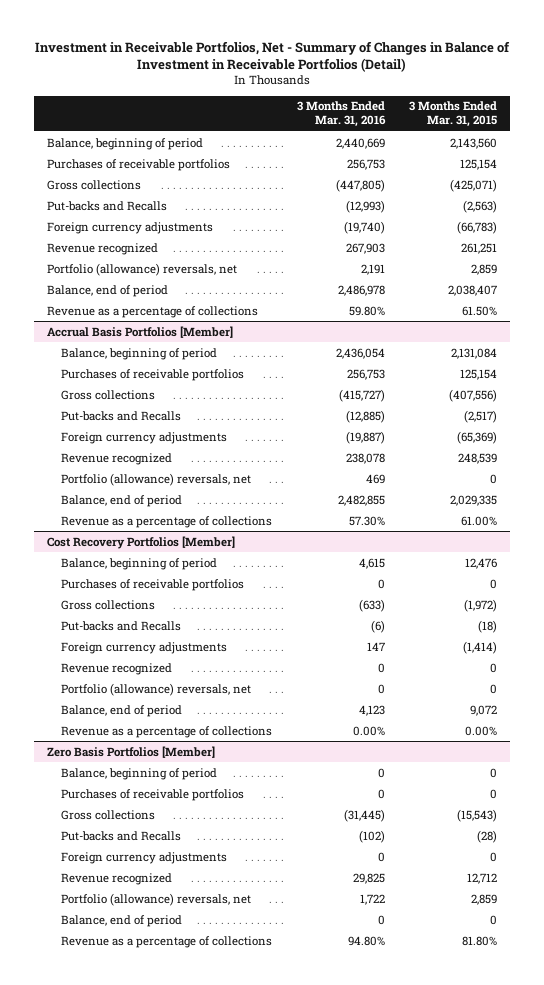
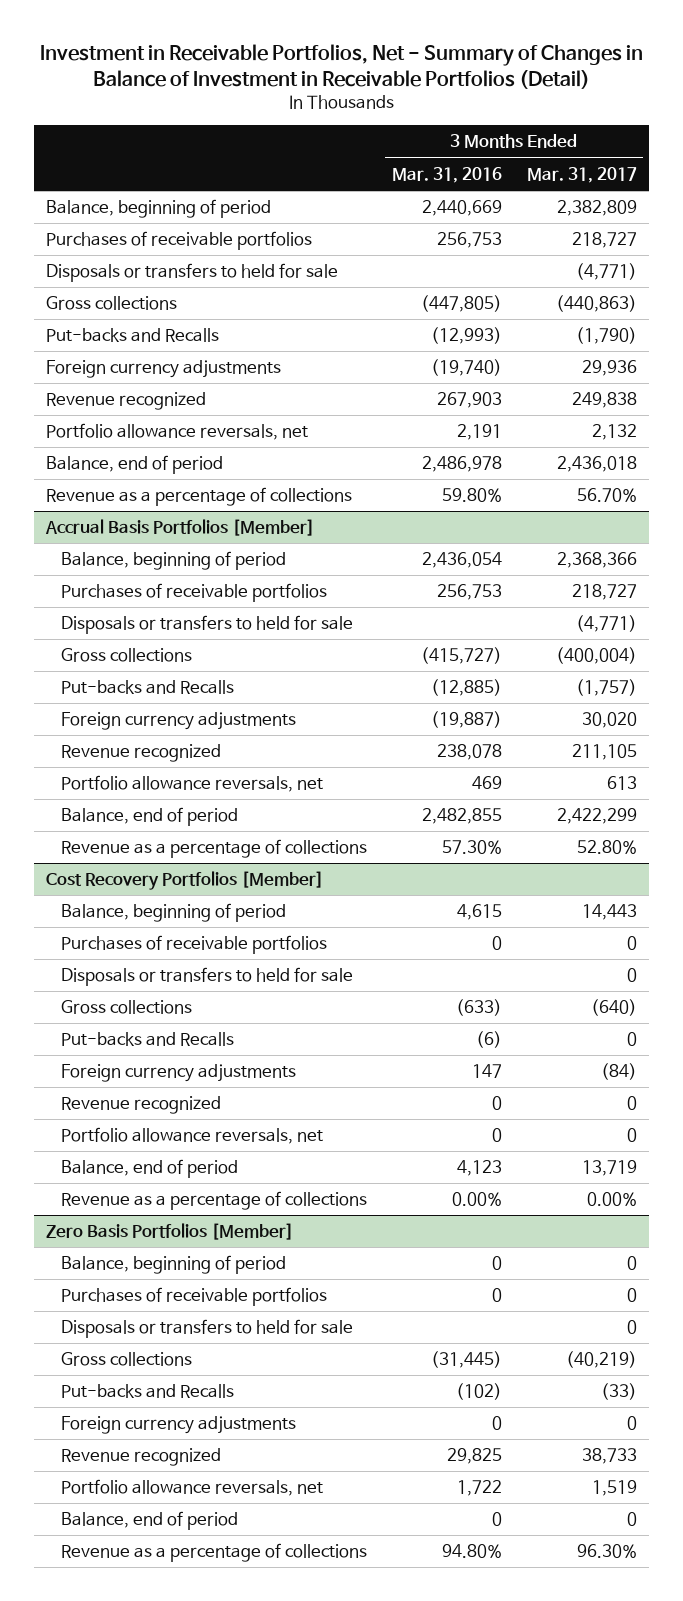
- | 3 Months Ended Mar. 31, 2016 | 3 Months Ended Mar. 31, 2015
+ | 3 Months Ended Mar. 31, 2016 | 3 Months Ended Mar. 31, 2017
+ Disposals or transfers to held for sale | | (4,771)
- Portfolio (allowance) reversals, net | 2,191 | 2,859
+ Portfolio allowance reversals, net | 2,191 | 2,132
@ Accrual Basis Portfolios [Member]
+ Disposals or transfers to held for sale | | (4,771)
- Portfolio (allowance) reversals, net | 469 | 0
+ Portfolio allowance reversals, net | 469 | 613
@ Cost Recovery Portfolios [Member]
+ Disposals or transfers to held for sale | | 0
- Portfolio (allowance) reversals, net | 0 | 0
+ Portfolio allowance reversals, net | 0 | 0
@ Zero Basis Portfolios [Member]
+ Disposals or transfers to held for sale | | 0
- Portfolio (allowance) reversals, net | 1,722 | 2,859
+ Portfolio allowance reversals, net | 1,722 | 1,519

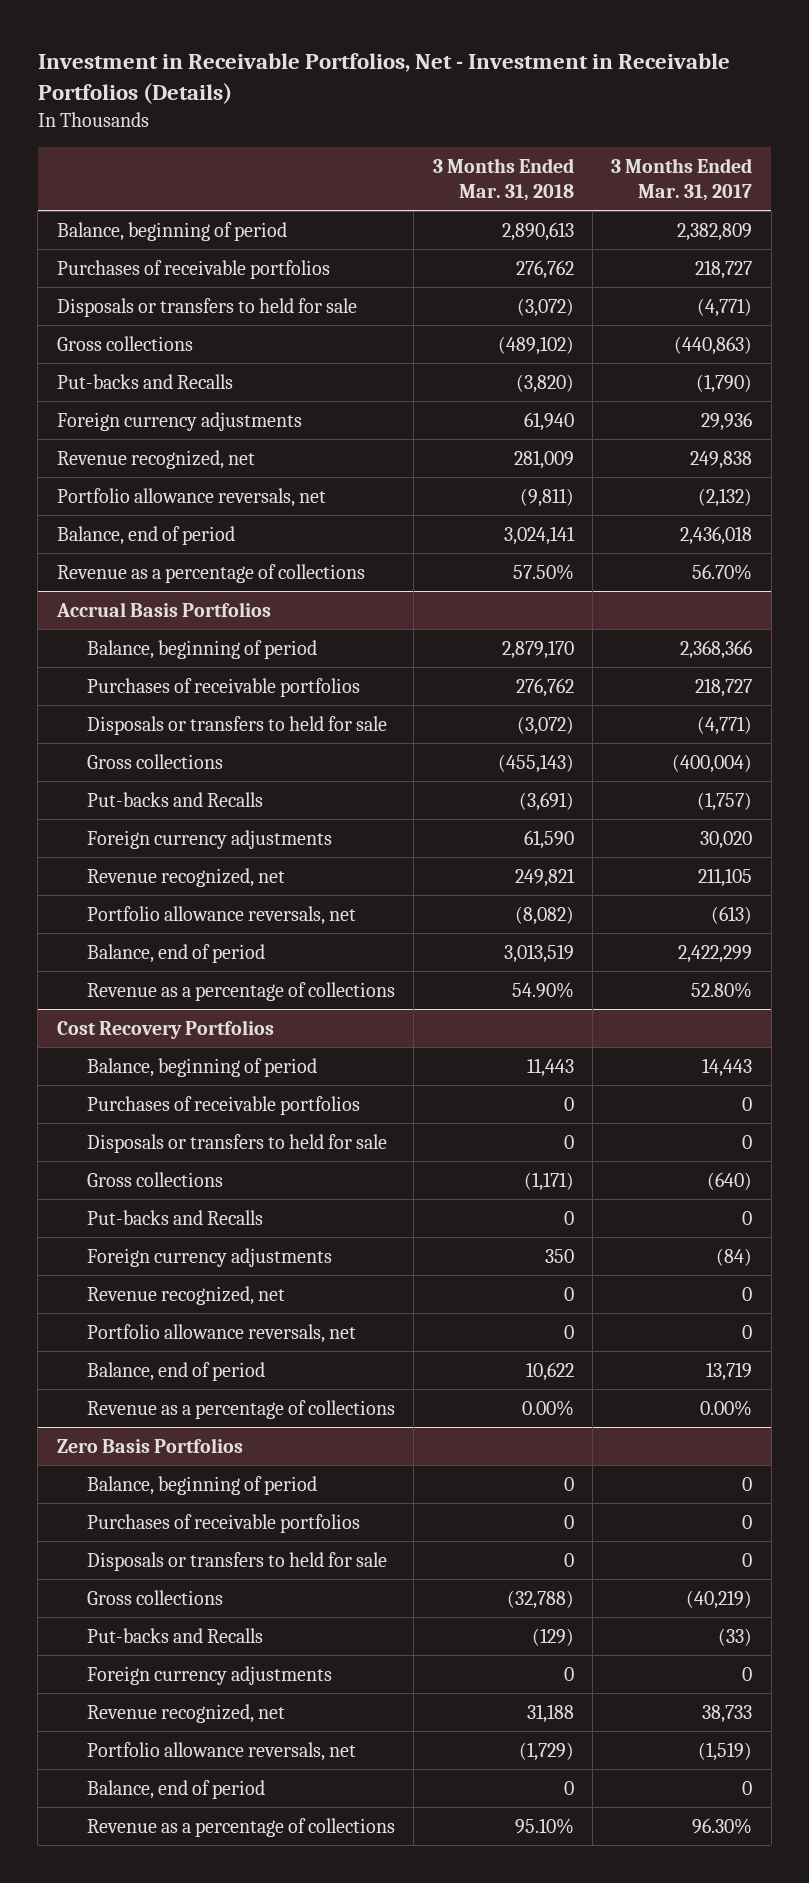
- Investment in Receivable Portfolios, Net - Summary of Changes in Balance of Investment in Receivable Portfolios (Detail)
+ Investment in Receivable Portfolios, Net - Investment in Receivable Portfolios (Details)
- | 3 Months Ended Mar. 31, 2016 | 3 Months Ended Mar. 31, 2017
+ | 3 Months Ended Mar. 31, 2018 | 3 Months Ended Mar. 31, 2017
- Revenue recognized | 267,903 | 249,838
- Portfolio allowance reversals, net | 2,191 | 2,132
+ Revenue recognized, net | 281,009 | 249,838
+ Portfolio allowance reversals, net | (9,811) | (2,132)
- Accrual Basis Portfolios [Member]
+ Accrual Basis Portfolios
- Revenue recognized | 238,078 | 211,105
- Portfolio allowance reversals, net | 469 | 613
+ Revenue recognized, net | 249,821 | 211,105
+ Portfolio allowance reversals, net | (8,082) | (613)
- Cost Recovery Portfolios [Member]
+ Cost Recovery Portfolios
- Revenue recognized | 0 | 0
+ Revenue recognized, net | 0 | 0
- Zero Basis Portfolios [Member]
+ Zero Basis Portfolios
- Revenue recognized | 29,825 | 38,733
- Portfolio allowance reversals, net | 1,722 | 1,519
+ Revenue recognized, net | 31,188 | 38,733
+ Portfolio allowance reversals, net | (1,729) | (1,519)

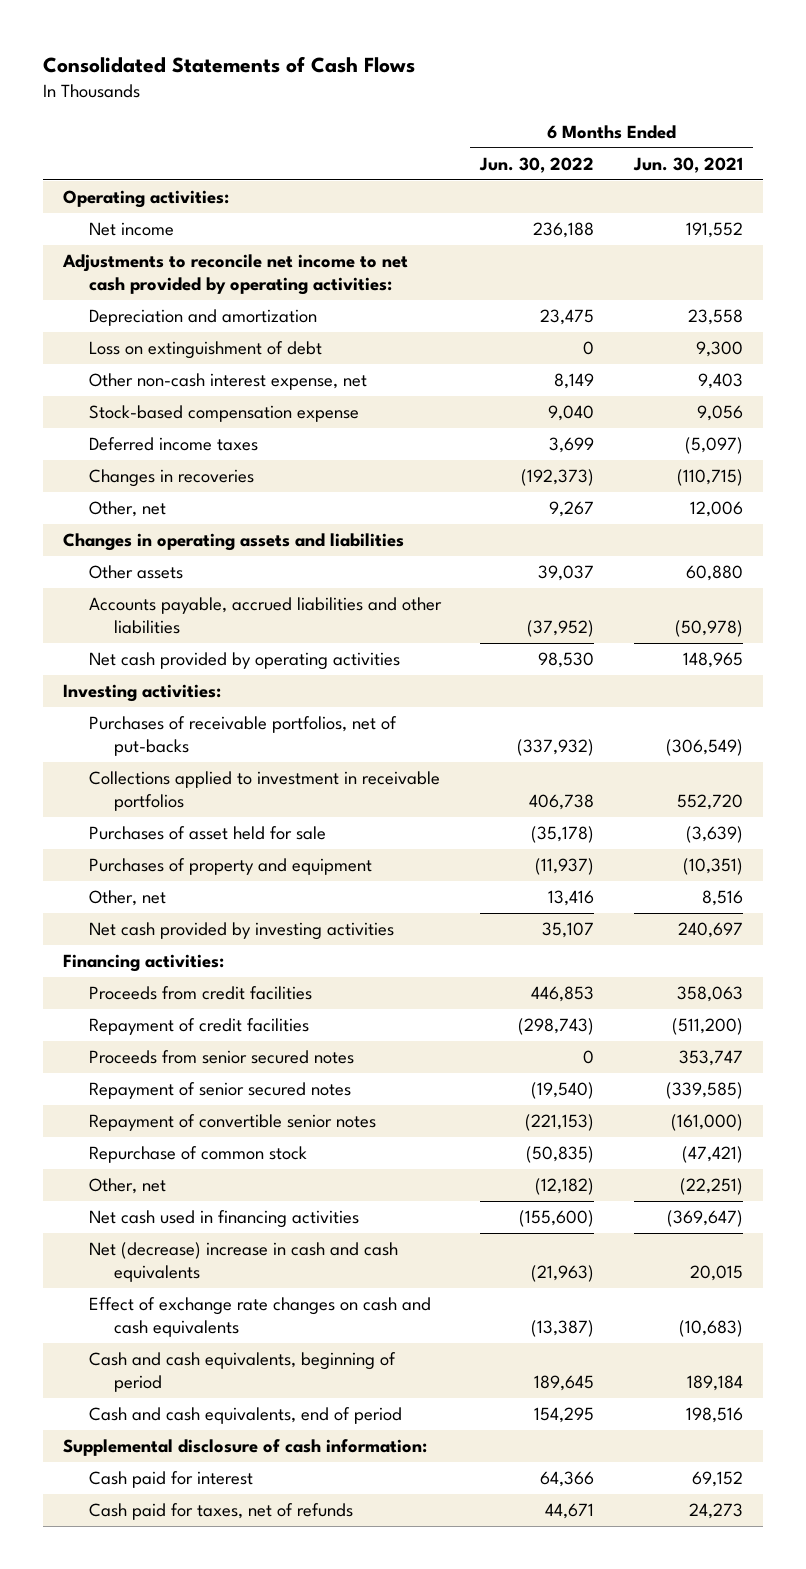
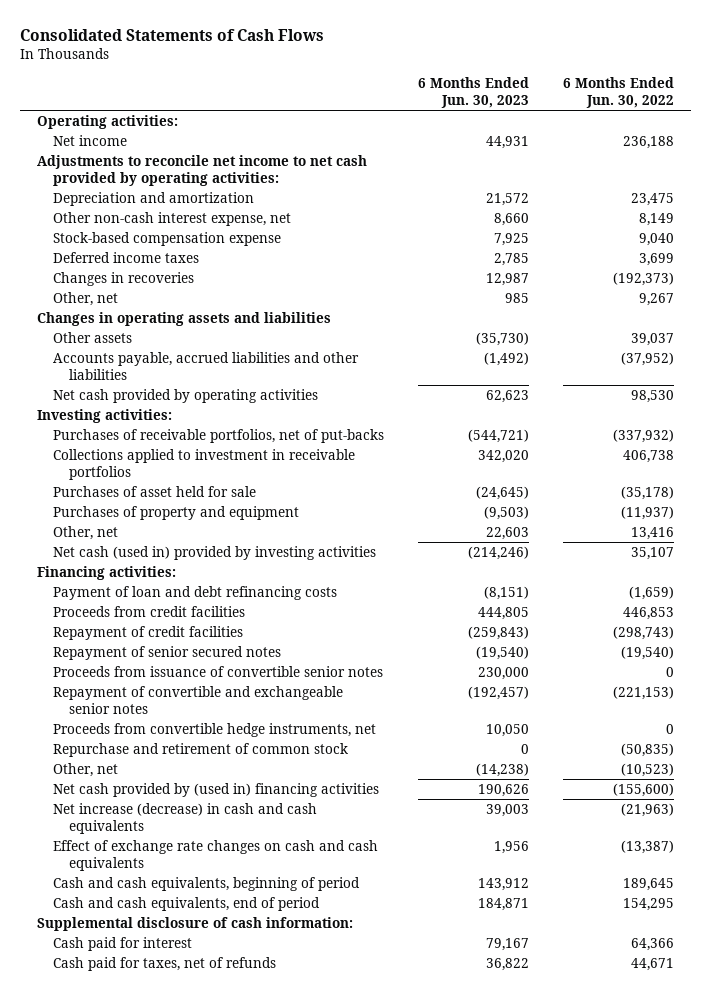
- | 6 Months Ended Jun. 30, 2022 | 6 Months Ended Jun. 30, 2021
+ | 6 Months Ended Jun. 30, 2023 | 6 Months Ended Jun. 30, 2022
- Loss on extinguishment of debt | 0 | 9,300
- Net cash provided by investing activities | 35,107 | 240,697
+ Net cash (used in) provided by investing activities | (214,246) | 35,107
+ Payment of loan and debt refinancing costs | (8,151) | (1,659)
- Proceeds from senior secured notes | 0 | 353,747
- Repayment of convertible senior notes | (221,153) | (161,000)
- Repurchase of common stock | (50,835) | (47,421)
- Other, net | (12,182) | (22,251)
- Net cash used in financing activities | (155,600) | (369,647)
- Net (decrease) increase in cash and cash equivalents | (21,963) | 20,015
+ Proceeds from issuance of convertible senior notes | 230,000 | 0
+ Repayment of convertible and exchangeable senior notes | (192,457) | (221,153)
+ Proceeds from convertible hedge instruments, net | 10,050 | 0
+ Repurchase and retirement of common stock | 0 | (50,835)
+ Other, net | (14,238) | (10,523)
+ Net cash provided by (used in) financing activities | 190,626 | (155,600)
+ Net increase (decrease) in cash and cash equivalents | 39,003 | (21,963)

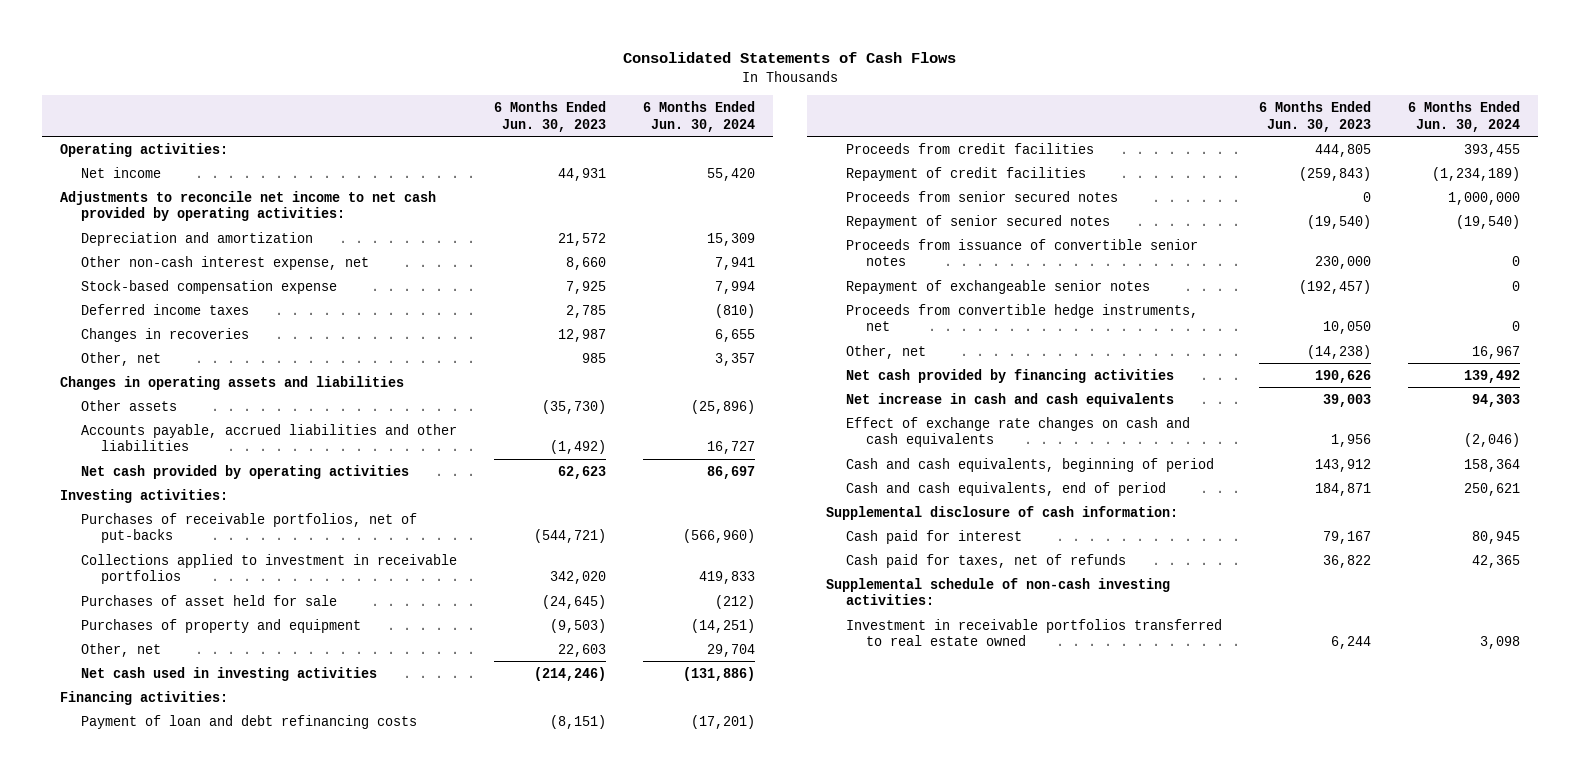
- | 6 Months Ended Jun. 30, 2023 | 6 Months Ended Jun. 30, 2022
+ | 6 Months Ended Jun. 30, 2023 | 6 Months Ended Jun. 30, 2024
- Net cash (used in) provided by investing activities | (214,246) | 35,107
+ Net cash used in investing activities | (214,246) | (131,886)
+ Proceeds from senior secured notes | 0 | 1,000,000
- Repayment of convertible and exchangeable senior notes | (192,457) | (221,153)
+ Repayment of exchangeable senior notes | (192,457) | 0
- Repurchase and retirement of common stock | 0 | (50,835)
- Net cash provided by (used in) financing activities | 190,626 | (155,600)
- Net increase (decrease) in cash and cash equivalents | 39,003 | (21,963)
+ Net cash provided by financing activities | 190,626 | 139,492
+ Net increase in cash and cash equivalents | 39,003 | 94,303
+ Supplemental schedule of non-cash investing activities:
+ Investment in receivable portfolios transferred to real estate owned | 6,244 | 3,098

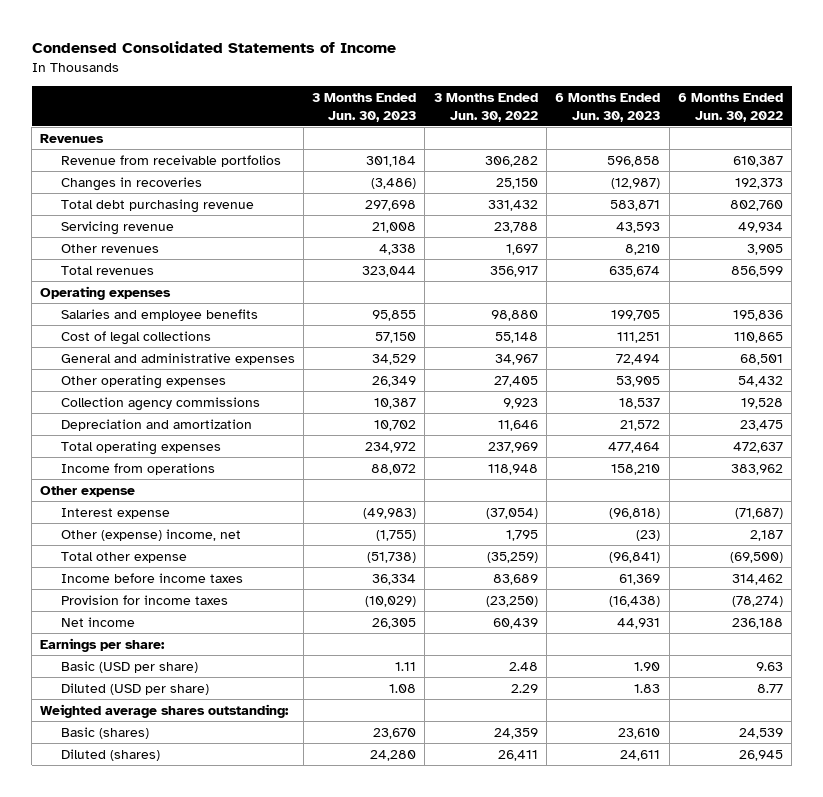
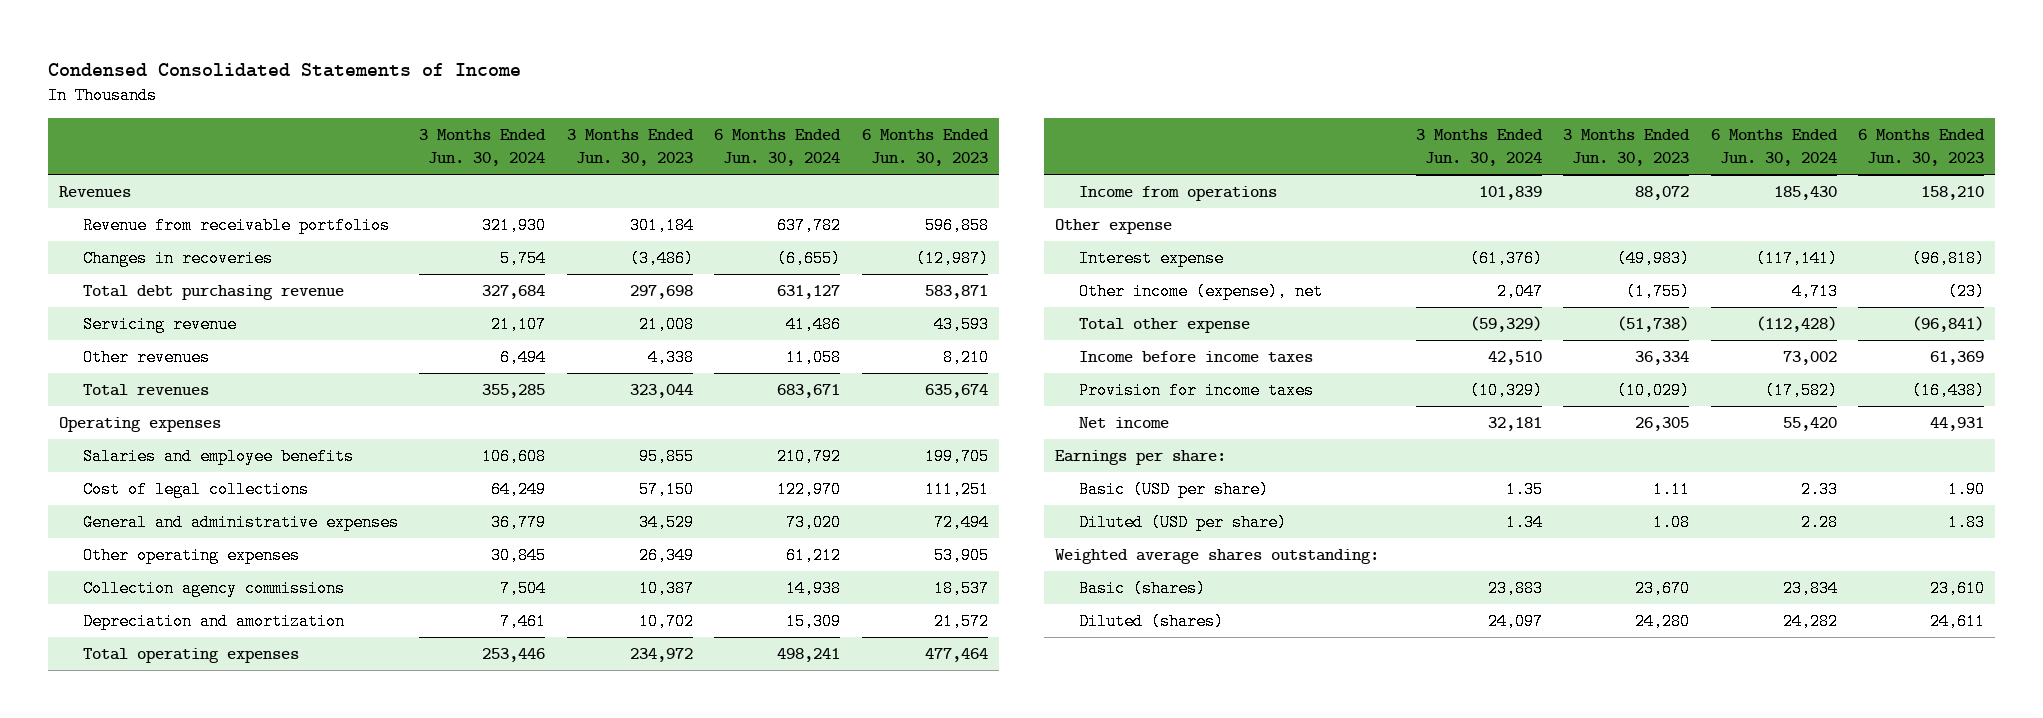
- | 3 Months Ended Jun. 30, 2023 | 3 Months Ended Jun. 30, 2022 | 6 Months Ended Jun. 30, 2023 | 6 Months Ended Jun. 30, 2022
+ | 3 Months Ended Jun. 30, 2024 | 3 Months Ended Jun. 30, 2023 | 6 Months Ended Jun. 30, 2024 | 6 Months Ended Jun. 30, 2023
- Other (expense) income, net | (1,755) | 1,795 | (23) | 2,187
+ Other income (expense), net | 2,047 | (1,755) | 4,713 | (23)

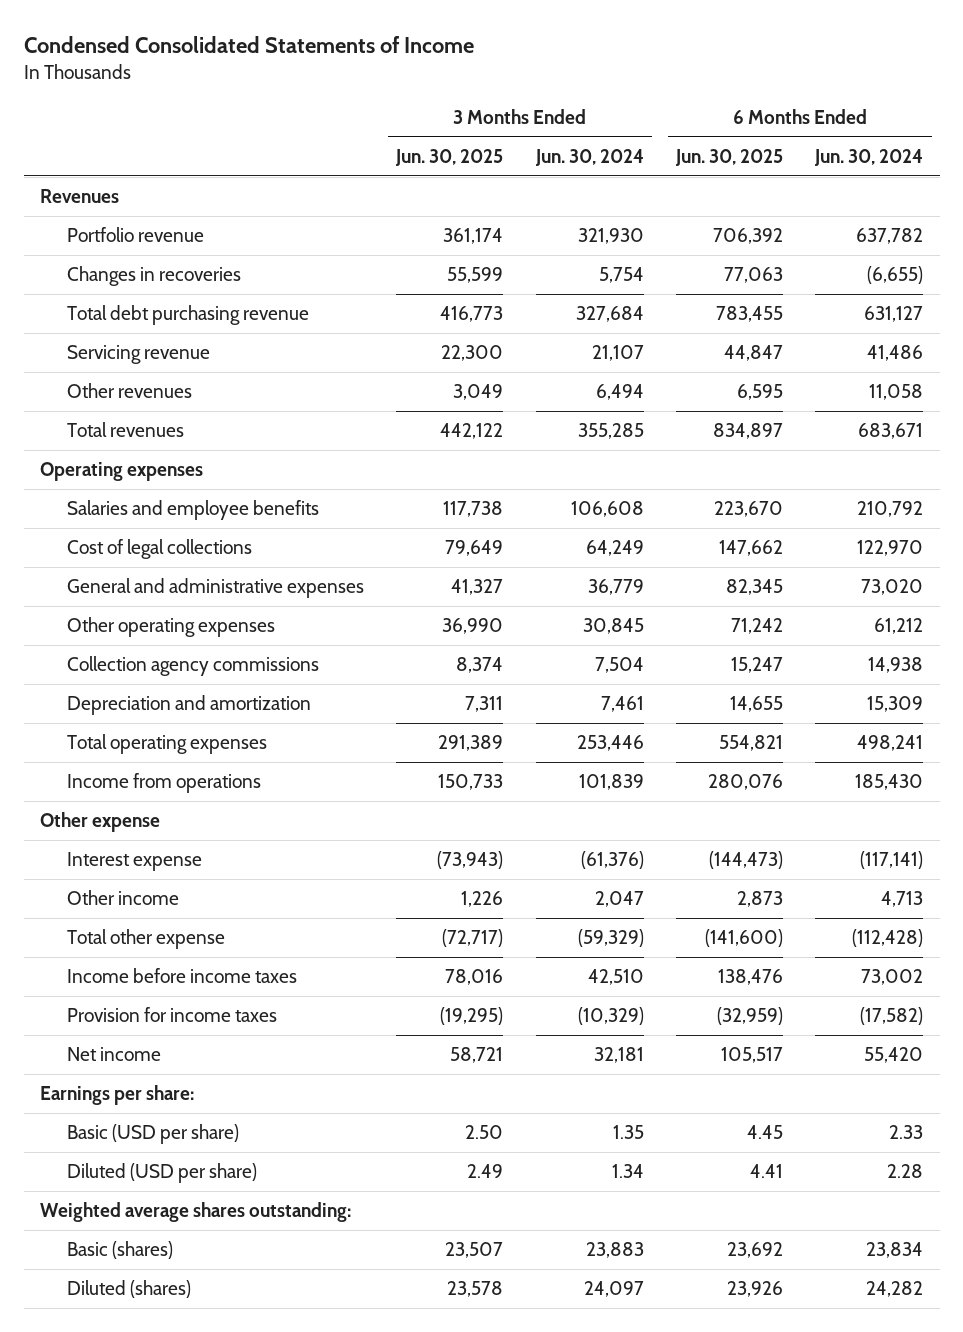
- | 3 Months Ended Jun. 30, 2024 | 3 Months Ended Jun. 30, 2023 | 6 Months Ended Jun. 30, 2024 | 6 Months Ended Jun. 30, 2023
+ | 3 Months Ended Jun. 30, 2025 | 3 Months Ended Jun. 30, 2024 | 6 Months Ended Jun. 30, 2025 | 6 Months Ended Jun. 30, 2024
- Revenue from receivable portfolios | 321,930 | 301,184 | 637,782 | 596,858
+ Portfolio revenue | 361,174 | 321,930 | 706,392 | 637,782
- Other income (expense), net | 2,047 | (1,755) | 4,713 | (23)
+ Other income | 1,226 | 2,047 | 2,873 | 4,713

